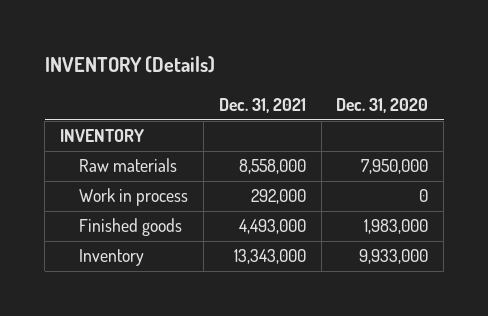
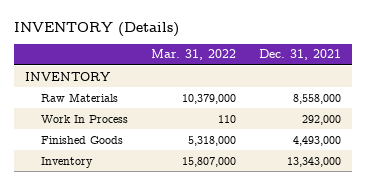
- | Dec. 31, 2021 | Dec. 31, 2020
+ | Mar. 31, 2022 | Dec. 31, 2021
- Raw materials | 8,558,000 | 7,950,000
- Work in process | 292,000 | 0
- Finished goods | 4,493,000 | 1,983,000
+ Raw Materials | 10,379,000 | 8,558,000
+ Work In Process | 110 | 292,000
+ Finished Goods | 5,318,000 | 4,493,000

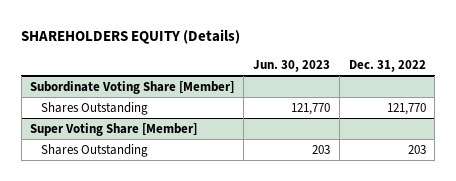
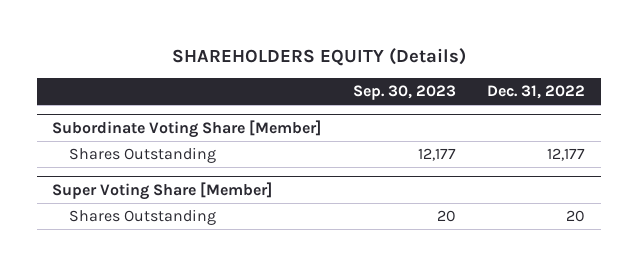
- | Jun. 30, 2023 | Dec. 31, 2022
+ | Sep. 30, 2023 | Dec. 31, 2022
@ Subordinate Voting Share [Member]
- Shares Outstanding | 121,770 | 121,770
+ Shares Outstanding | 12,177 | 12,177
@ Super Voting Share [Member]
- Shares Outstanding | 203 | 203
+ Shares Outstanding | 20 | 20

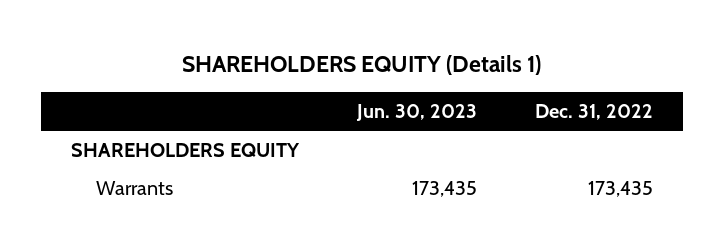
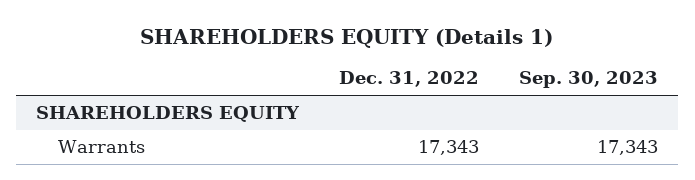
- | Jun. 30, 2023 | Dec. 31, 2022
+ | Dec. 31, 2022 | Sep. 30, 2023
- Warrants | 173,435 | 173,435
+ Warrants | 17,343 | 17,343

